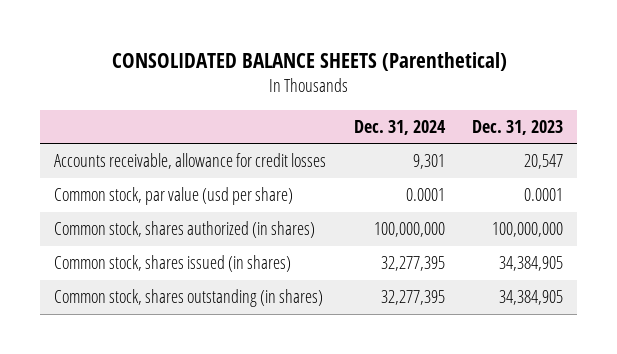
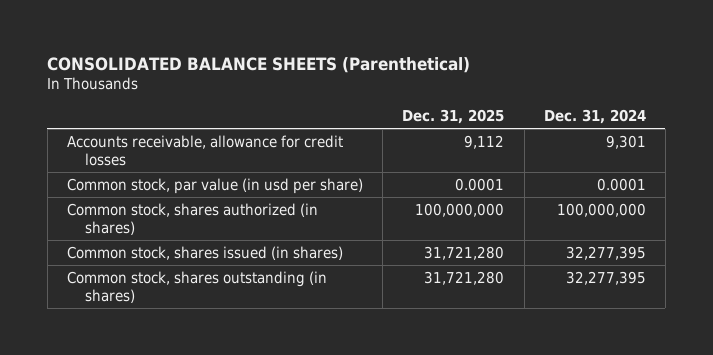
- | Dec. 31, 2024 | Dec. 31, 2023
+ | Dec. 31, 2025 | Dec. 31, 2024
- Common stock, par value (usd per share) | 0.0001 | 0.0001
+ Common stock, par value (in usd per share) | 0.0001 | 0.0001

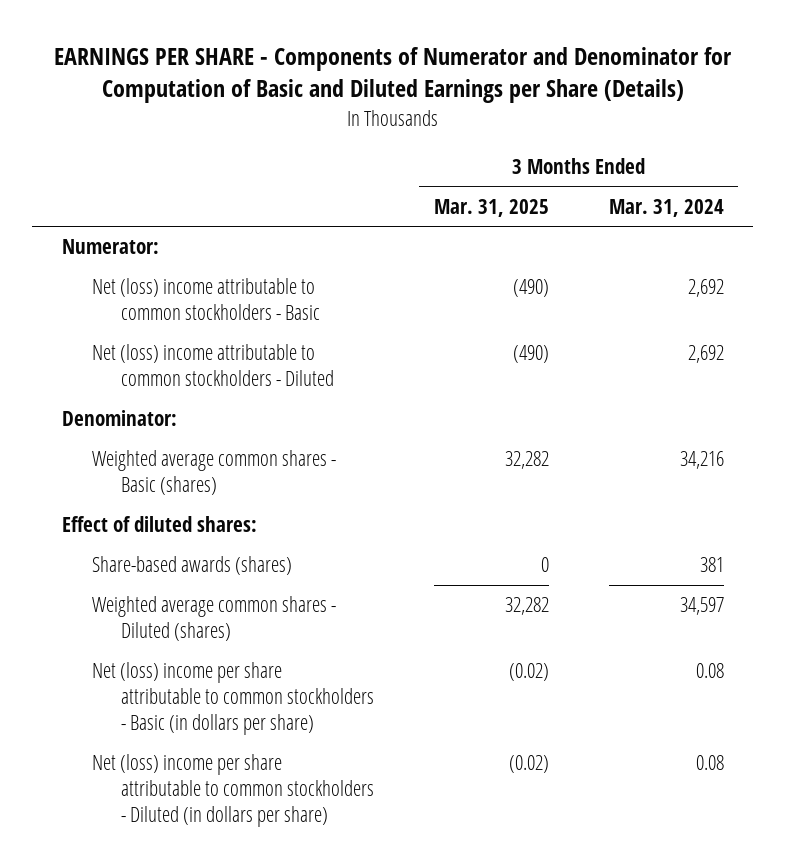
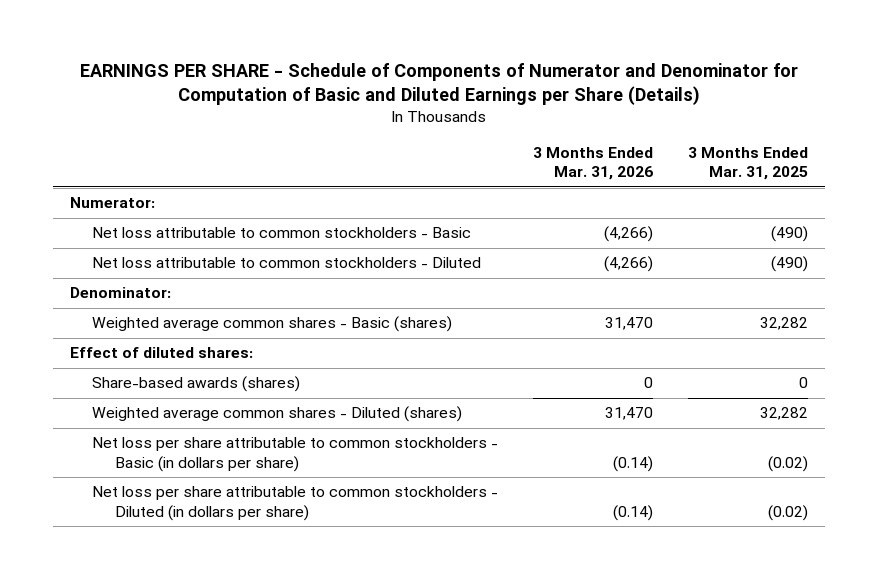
- EARNINGS PER SHARE - Components of Numerator and Denominator for Computation of Basic and Diluted Earnings per Share (Details)
+ EARNINGS PER SHARE - Schedule of Components of Numerator and Denominator for Computation of Basic and Diluted Earnings per Share (Details)
- | 3 Months Ended Mar. 31, 2025 | 3 Months Ended Mar. 31, 2024
+ | 3 Months Ended Mar. 31, 2026 | 3 Months Ended Mar. 31, 2025
- Net (loss) income attributable to common stockholders - Basic | (490) | 2,692
- Net (loss) income attributable to common stockholders - Diluted | (490) | 2,692
+ Net loss attributable to common stockholders - Basic | (4,266) | (490)
+ Net loss attributable to common stockholders - Diluted | (4,266) | (490)
- Net (loss) income per share attributable to common stockholders - Basic (in dollars per share) | (0.02) | 0.08
- Net (loss) income per share attributable to common stockholders - Diluted (in dollars per share) | (0.02) | 0.08
+ Net loss per share attributable to common stockholders - Basic (in dollars per share) | (0.14) | (0.02)
+ Net loss per share attributable to common stockholders - Diluted (in dollars per share) | (0.14) | (0.02)

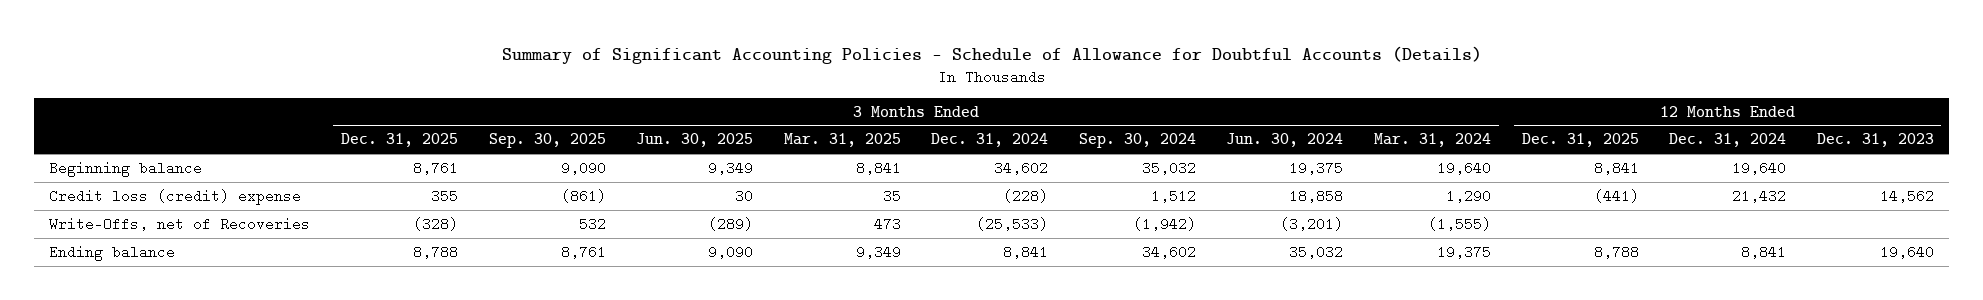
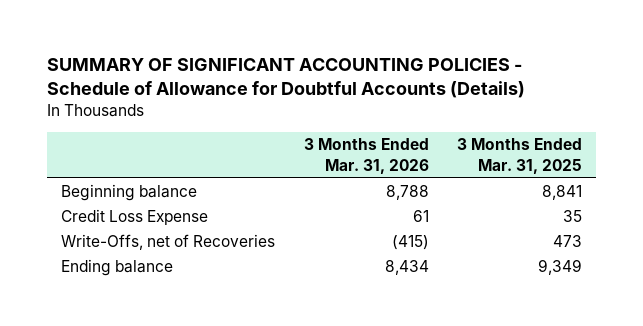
- Summary of Significant Accounting Policies - Schedule of Allowance for Doubtful Accounts (Details)
+ SUMMARY OF SIGNIFICANT ACCOUNTING POLICIES - Schedule of Allowance for Doubtful Accounts (Details)
- | 3 Months Ended Dec. 31, 2025 | 3 Months Ended Sep. 30, 2025 | 3 Months Ended Jun. 30, 2025 | 3 Months Ended Mar. 31, 2025 | 3 Months Ended Dec. 31, 2024 | 3 Months Ended Sep. 30, 2024 | 3 Months Ended Jun. 30, 2024 | 3 Months Ended Mar. 31, 2024 | 12 Months Ended Dec. 31, 2025 | 12 Months Ended Dec. 31, 2024 | 12 Months Ended Dec. 31, 2023
+ | 3 Months Ended Mar. 31, 2026 | 3 Months Ended Mar. 31, 2025
- Credit loss (credit) expense | 355 | (861) | 30 | 35 | (228) | 1,512 | 18,858 | 1,290 | (441) | 21,432 | 14,562
+ Credit Loss Expense | 61 | 35

